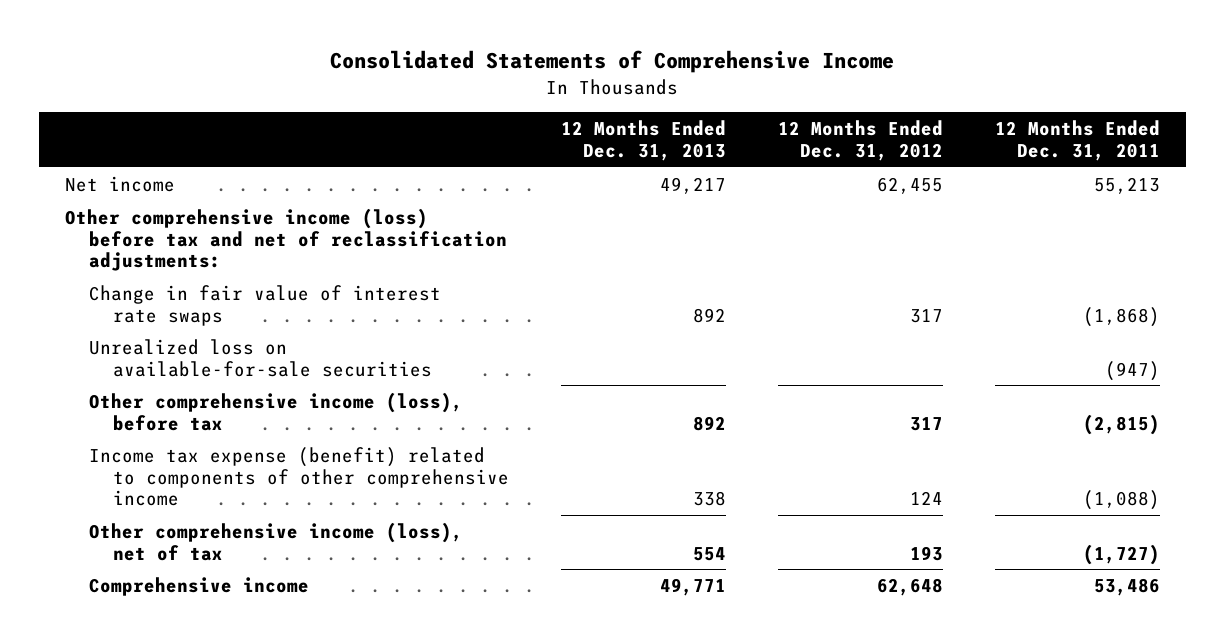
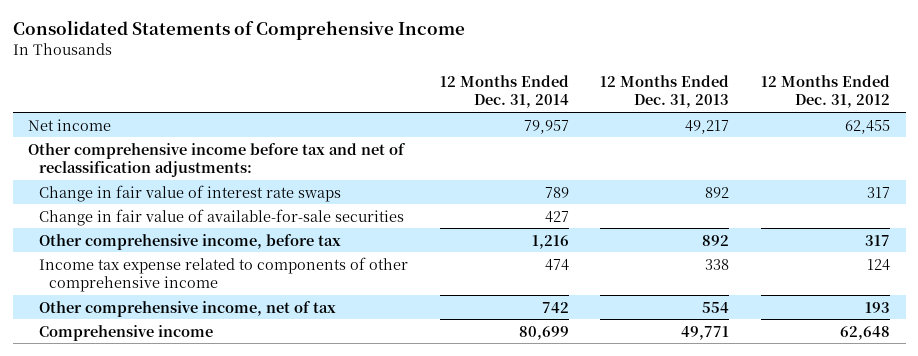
- | 12 Months Ended Dec. 31, 2013 | 12 Months Ended Dec. 31, 2012 | 12 Months Ended Dec. 31, 2011
+ | 12 Months Ended Dec. 31, 2014 | 12 Months Ended Dec. 31, 2013 | 12 Months Ended Dec. 31, 2012
- Other comprehensive income (loss) before tax and net of reclassification adjustments:
+ Other comprehensive income before tax and net of reclassification adjustments:
- Unrealized loss on available-for-sale securities | | | (947)
- Other comprehensive income (loss), before tax | 892 | 317 | (2,815)
- Income tax expense (benefit) related to components of other comprehensive income | 338 | 124 | (1,088)
- Other comprehensive income (loss), net of tax | 554 | 193 | (1,727)
+ Change in fair value of available-for-sale securities | 427 | |
+ Other comprehensive income, before tax | 1,216 | 892 | 317
+ Income tax expense related to components of other comprehensive income | 474 | 338 | 124
+ Other comprehensive income, net of tax | 742 | 554 | 193

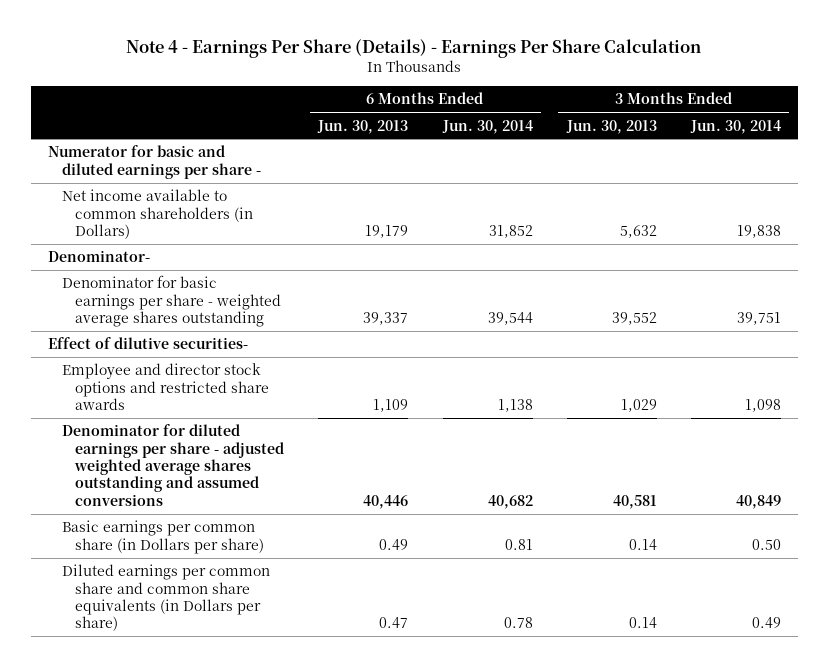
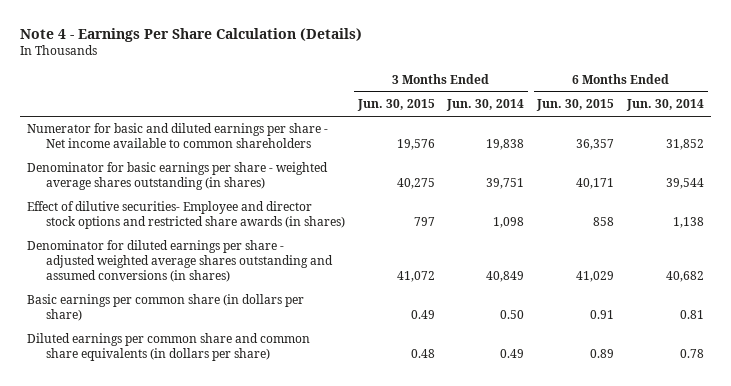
- Note 4 - Earnings Per Share (Details) - Earnings Per Share Calculation
+ Note 4 - Earnings Per Share Calculation (Details)
- | 6 Months Ended Jun. 30, 2013 | 6 Months Ended Jun. 30, 2014 | 3 Months Ended Jun. 30, 2013 | 3 Months Ended Jun. 30, 2014
+ | 3 Months Ended Jun. 30, 2015 | 3 Months Ended Jun. 30, 2014 | 6 Months Ended Jun. 30, 2015 | 6 Months Ended Jun. 30, 2014
- Numerator for basic and diluted earnings per share -
- Net income available to common shareholders (in Dollars) | 19,179 | 31,852 | 5,632 | 19,838
- Denominator-
- Denominator for basic earnings per share - weighted average shares outstanding | 39,337 | 39,544 | 39,552 | 39,751
- Effect of dilutive securities-
- Employee and director stock options and restricted share awards | 1,109 | 1,138 | 1,029 | 1,098
- Denominator for diluted earnings per share - adjusted weighted average shares outstanding and assumed conversions | 40,446 | 40,682 | 40,581 | 40,849
- Basic earnings per common share (in Dollars per share) | 0.49 | 0.81 | 0.14 | 0.50
- Diluted earnings per common share and common share equivalents (in Dollars per share) | 0.47 | 0.78 | 0.14 | 0.49
+ Numerator for basic and diluted earnings per share - Net income available to common shareholders | 19,576 | 19,838 | 36,357 | 31,852
+ Denominator for basic earnings per share - weighted average shares outstanding (in shares) | 40,275 | 39,751 | 40,171 | 39,544
+ Effect of dilutive securities- Employee and director stock options and restricted share awards (in shares) | 797 | 1,098 | 858 | 1,138
+ Denominator for diluted earnings per share - adjusted weighted average shares outstanding and assumed conversions (in shares) | 41,072 | 40,849 | 41,029 | 40,682
+ Basic earnings per common share (in dollars per share) | 0.49 | 0.50 | 0.91 | 0.81
+ Diluted earnings per common share and common share equivalents (in dollars per share) | 0.48 | 0.49 | 0.89 | 0.78

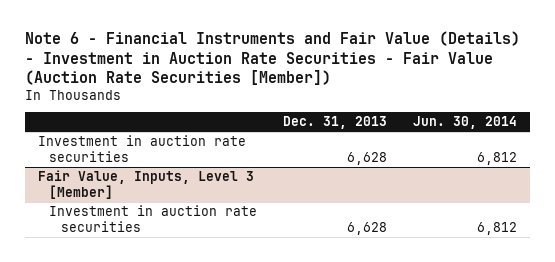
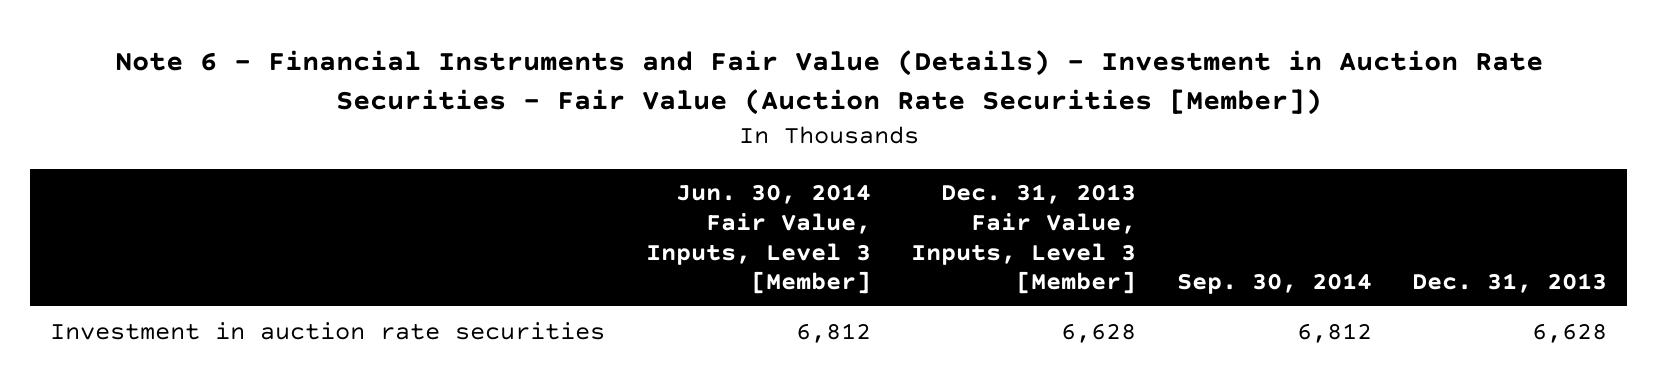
- | Dec. 31, 2013 | Jun. 30, 2014
+ | Jun. 30, 2014 Fair Value, Inputs, Level 3 [Member] | Dec. 31, 2013 Fair Value, Inputs, Level 3 [Member] | Sep. 30, 2014 | Dec. 31, 2013
- Fair Value, Inputs, Level 3 [Member]
- Investment in auction rate securities | 6,628 | 6,812

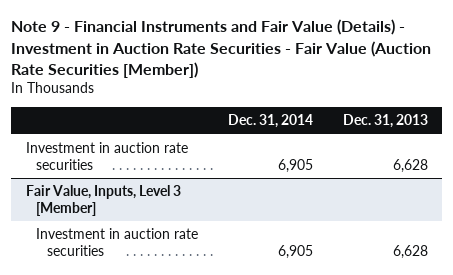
- Note 6 - Financial Instruments and Fair Value (Details) - Investment in Auction Rate Securities - Fair Value (Auction Rate Securities [Member])
+ Note 9 - Financial Instruments and Fair Value (Details) - Investment in Auction Rate Securities - Fair Value (Auction Rate Securities [Member])
- | Jun. 30, 2014 Fair Value, Inputs, Level 3 [Member] | Dec. 31, 2013 Fair Value, Inputs, Level 3 [Member] | Sep. 30, 2014 | Dec. 31, 2013
+ | Dec. 31, 2014 | Dec. 31, 2013
+ Fair Value, Inputs, Level 3 [Member]
+ Investment in auction rate securities | 6,905 | 6,628

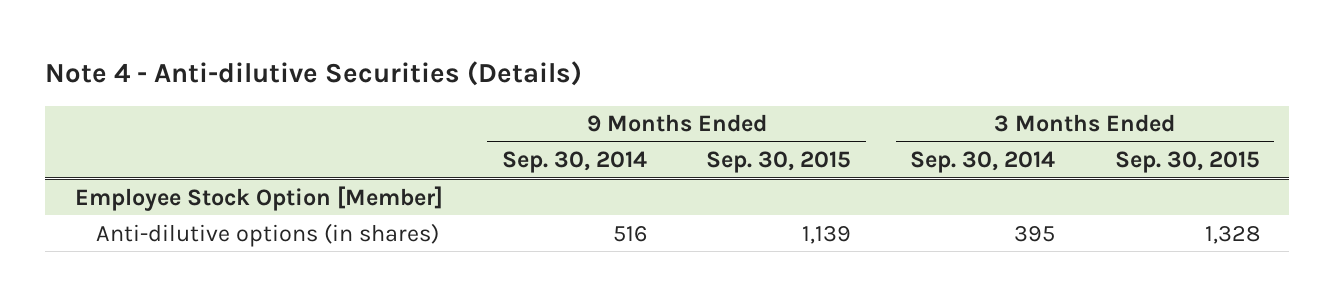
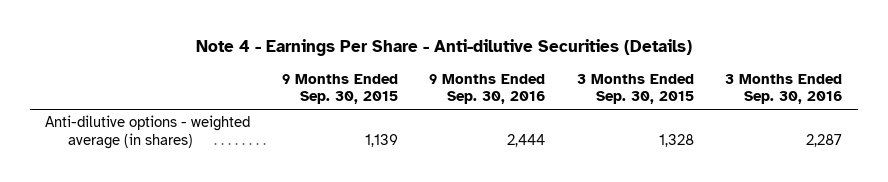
- Note 4 - Anti-dilutive Securities (Details)
+ Note 4 - Earnings Per Share - Anti-dilutive Securities (Details)
- | 9 Months Ended Sep. 30, 2014 | 9 Months Ended Sep. 30, 2015 | 3 Months Ended Sep. 30, 2014 | 3 Months Ended Sep. 30, 2015
+ | 9 Months Ended Sep. 30, 2015 | 9 Months Ended Sep. 30, 2016 | 3 Months Ended Sep. 30, 2015 | 3 Months Ended Sep. 30, 2016
- Employee Stock Option [Member]
- Anti-dilutive options (in shares) | 516 | 1,139 | 395 | 1,328
+ Anti-dilutive options - weighted average (in shares) | 1,139 | 2,444 | 1,328 | 2,287

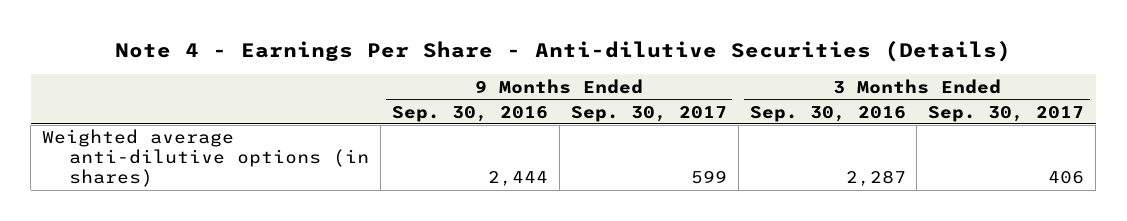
- | 9 Months Ended Sep. 30, 2015 | 9 Months Ended Sep. 30, 2016 | 3 Months Ended Sep. 30, 2015 | 3 Months Ended Sep. 30, 2016
+ | 9 Months Ended Sep. 30, 2016 | 9 Months Ended Sep. 30, 2017 | 3 Months Ended Sep. 30, 2016 | 3 Months Ended Sep. 30, 2017
- Anti-dilutive options - weighted average (in shares) | 1,139 | 2,444 | 1,328 | 2,287
+ Weighted average anti-dilutive options (in shares) | 2,444 | 599 | 2,287 | 406

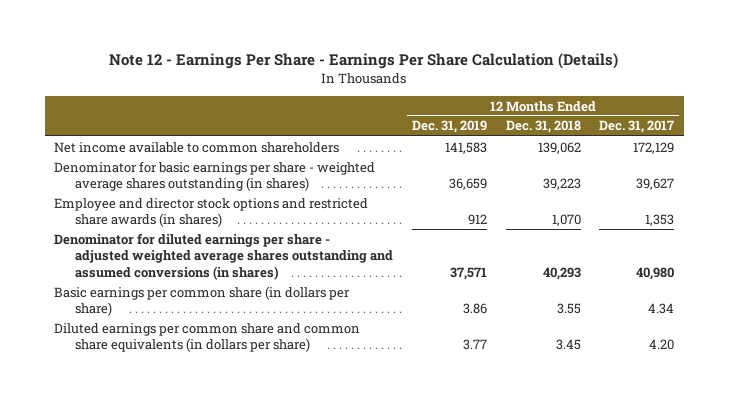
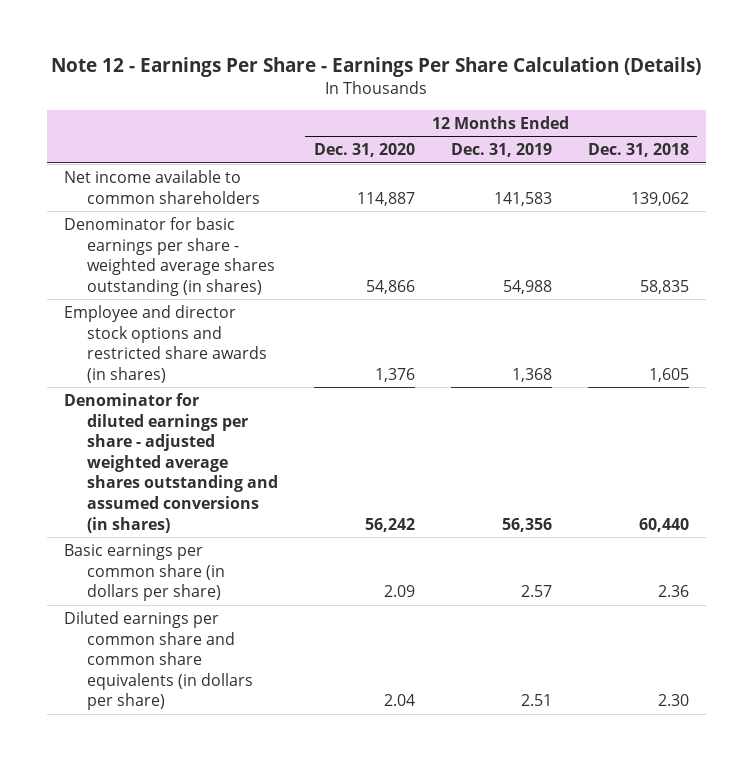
- | 12 Months Ended Dec. 31, 2019 | 12 Months Ended Dec. 31, 2018 | 12 Months Ended Dec. 31, 2017
+ | 12 Months Ended Dec. 31, 2020 | 12 Months Ended Dec. 31, 2019 | 12 Months Ended Dec. 31, 2018
- Denominator for basic earnings per share - weighted average shares outstanding (in shares) | 36,659 | 39,223 | 39,627
- Employee and director stock options and restricted share awards (in shares) | 912 | 1,070 | 1,353
- Denominator for diluted earnings per share - adjusted weighted average shares outstanding and assumed conversions (in shares) | 37,571 | 40,293 | 40,980
- Basic earnings per common share (in dollars per share) | 3.86 | 3.55 | 4.34
- Diluted earnings per common share and common share equivalents (in dollars per share) | 3.77 | 3.45 | 4.20
+ Denominator for basic earnings per share - weighted average shares outstanding (in shares) | 54,866 | 54,988 | 58,835
+ Employee and director stock options and restricted share awards (in shares) | 1,376 | 1,368 | 1,605
+ Denominator for diluted earnings per share - adjusted weighted average shares outstanding and assumed conversions (in shares) | 56,242 | 56,356 | 60,440
+ Basic earnings per common share (in dollars per share) | 2.09 | 2.57 | 2.36
+ Diluted earnings per common share and common share equivalents (in dollars per share) | 2.04 | 2.51 | 2.30

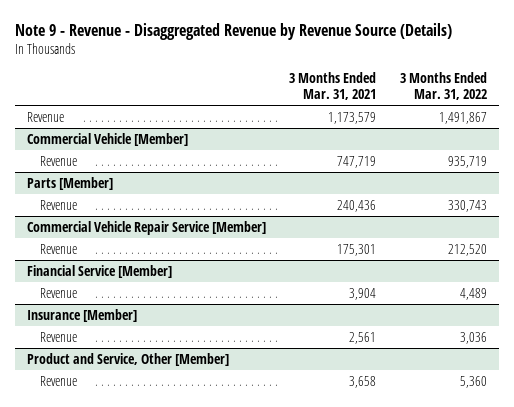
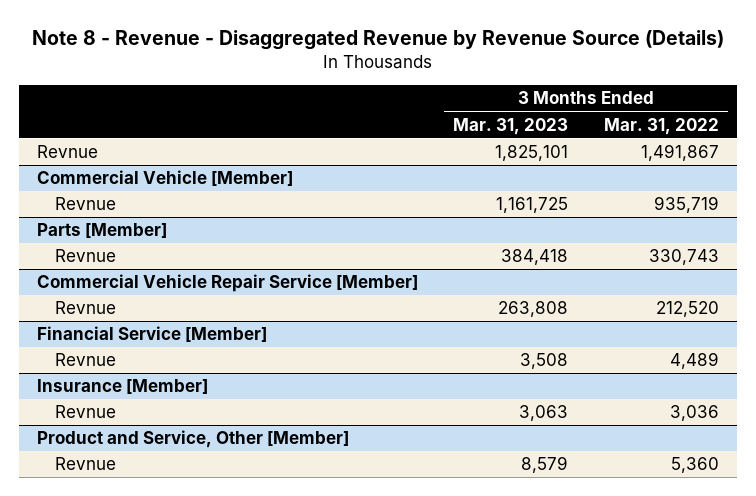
- Note 9 - Revenue - Disaggregated Revenue by Revenue Source (Details)
+ Note 8 - Revenue - Disaggregated Revenue by Revenue Source (Details)
- | 3 Months Ended Mar. 31, 2021 | 3 Months Ended Mar. 31, 2022
+ | 3 Months Ended Mar. 31, 2023 | 3 Months Ended Mar. 31, 2022
- Revenue | 1,173,579 | 1,491,867
+ Revnue | 1,825,101 | 1,491,867
@ Commercial Vehicle [Member]
- Revenue | 747,719 | 935,719
+ Revnue | 1,161,725 | 935,719
@ Parts [Member]
- Revenue | 240,436 | 330,743
+ Revnue | 384,418 | 330,743
@ Commercial Vehicle Repair Service [Member]
- Revenue | 175,301 | 212,520
+ Revnue | 263,808 | 212,520
@ Financial Service [Member]
- Revenue | 3,904 | 4,489
+ Revnue | 3,508 | 4,489
@ Insurance [Member]
- Revenue | 2,561 | 3,036
+ Revnue | 3,063 | 3,036
@ Product and Service, Other [Member]
- Revenue | 3,658 | 5,360
+ Revnue | 8,579 | 5,360

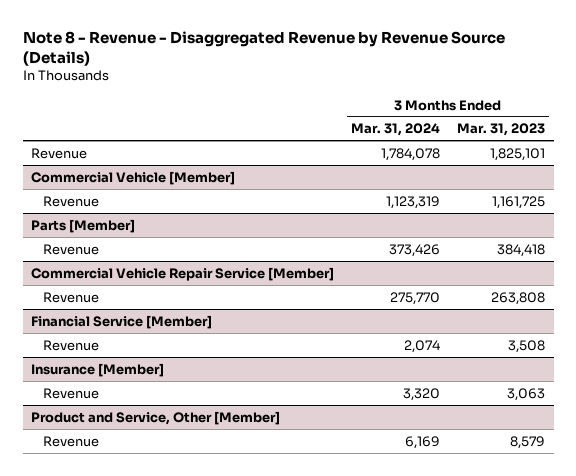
- | 3 Months Ended Mar. 31, 2023 | 3 Months Ended Mar. 31, 2022
+ | 3 Months Ended Mar. 31, 2024 | 3 Months Ended Mar. 31, 2023
- Revnue | 1,825,101 | 1,491,867
+ Revenue | 1,784,078 | 1,825,101
@ Commercial Vehicle [Member]
- Revnue | 1,161,725 | 935,719
+ Revenue | 1,123,319 | 1,161,725
@ Parts [Member]
- Revnue | 384,418 | 330,743
+ Revenue | 373,426 | 384,418
@ Commercial Vehicle Repair Service [Member]
- Revnue | 263,808 | 212,520
+ Revenue | 275,770 | 263,808
@ Financial Service [Member]
- Revnue | 3,508 | 4,489
+ Revenue | 2,074 | 3,508
@ Insurance [Member]
- Revnue | 3,063 | 3,036
+ Revenue | 3,320 | 3,063
@ Product and Service, Other [Member]
- Revnue | 8,579 | 5,360
+ Revenue | 6,169 | 8,579

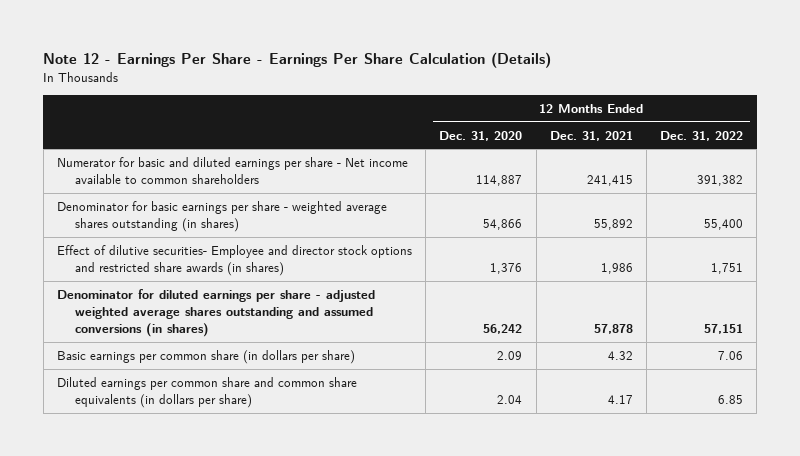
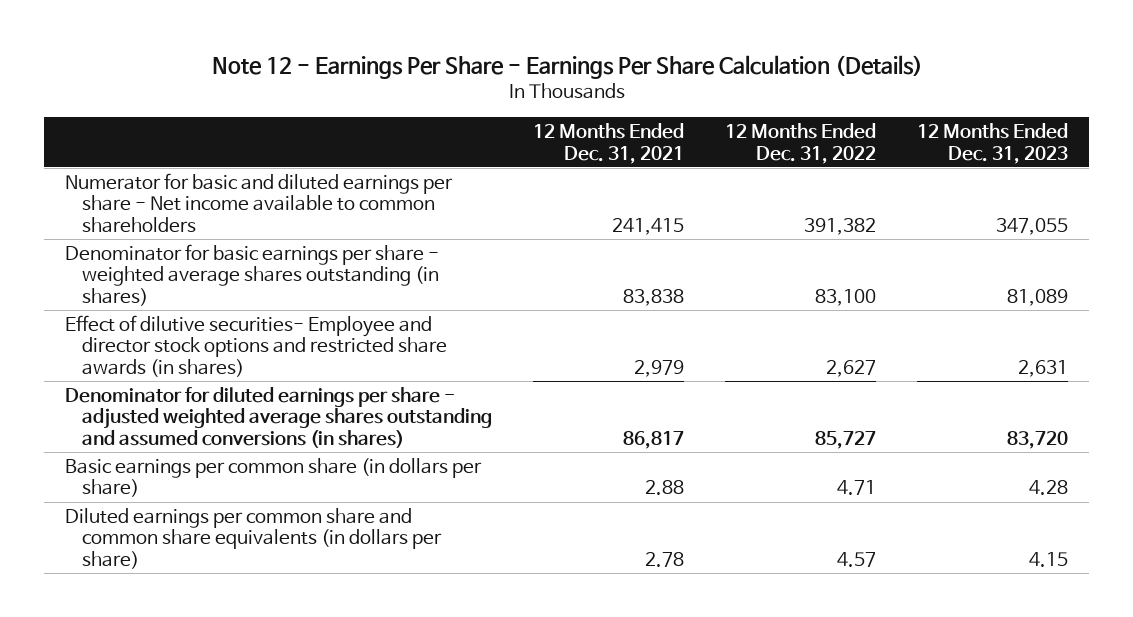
- | 12 Months Ended Dec. 31, 2020 | 12 Months Ended Dec. 31, 2021 | 12 Months Ended Dec. 31, 2022
+ | 12 Months Ended Dec. 31, 2021 | 12 Months Ended Dec. 31, 2022 | 12 Months Ended Dec. 31, 2023
- Denominator for basic earnings per share - weighted average shares outstanding (in shares) | 54,866 | 55,892 | 55,400
- Effect of dilutive securities- Employee and director stock options and restricted share awards (in shares) | 1,376 | 1,986 | 1,751
- Denominator for diluted earnings per share - adjusted weighted average shares outstanding and assumed conversions (in shares) | 56,242 | 57,878 | 57,151
- Basic earnings per common share (in dollars per share) | 2.09 | 4.32 | 7.06
- Diluted earnings per common share and common share equivalents (in dollars per share) | 2.04 | 4.17 | 6.85
+ Denominator for basic earnings per share - weighted average shares outstanding (in shares) | 83,838 | 83,100 | 81,089
+ Effect of dilutive securities- Employee and director stock options and restricted share awards (in shares) | 2,979 | 2,627 | 2,631
+ Denominator for diluted earnings per share - adjusted weighted average shares outstanding and assumed conversions (in shares) | 86,817 | 85,727 | 83,720
+ Basic earnings per common share (in dollars per share) | 2.88 | 4.71 | 4.28
+ Diluted earnings per common share and common share equivalents (in dollars per share) | 2.78 | 4.57 | 4.15

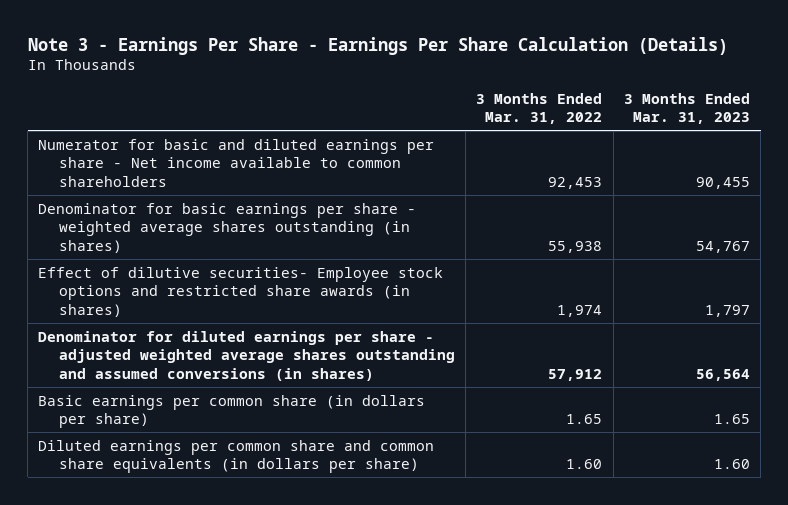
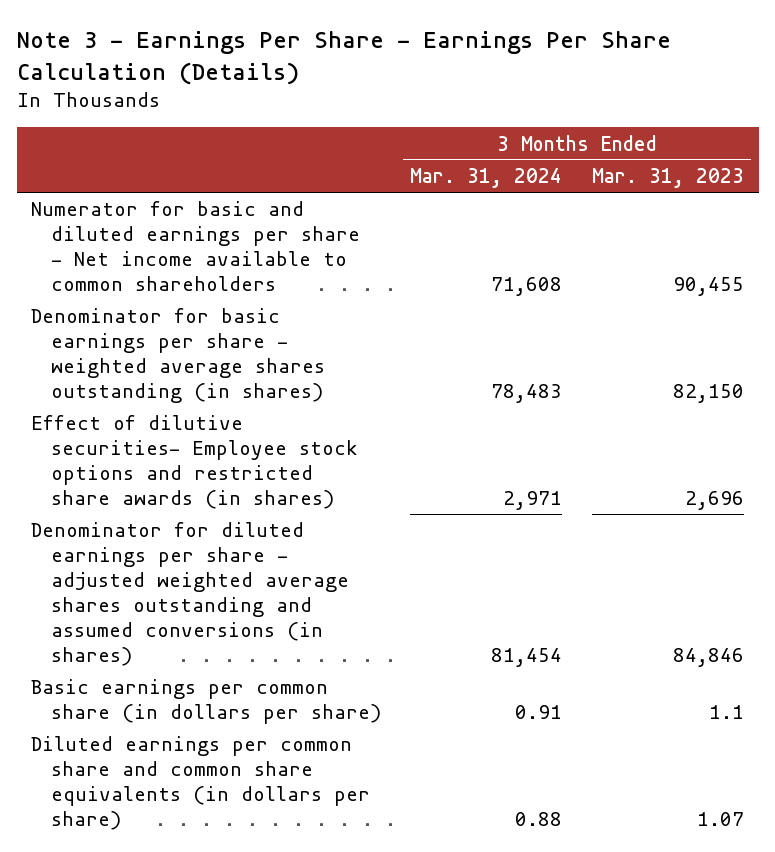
- | 3 Months Ended Mar. 31, 2022 | 3 Months Ended Mar. 31, 2023
+ | 3 Months Ended Mar. 31, 2024 | 3 Months Ended Mar. 31, 2023
- Denominator for basic earnings per share - weighted average shares outstanding (in shares) | 55,938 | 54,767
- Effect of dilutive securities- Employee stock options and restricted share awards (in shares) | 1,974 | 1,797
- Denominator for diluted earnings per share - adjusted weighted average shares outstanding and assumed conversions (in shares) | 57,912 | 56,564
- Basic earnings per common share (in dollars per share) | 1.65 | 1.65
- Diluted earnings per common share and common share equivalents (in dollars per share) | 1.60 | 1.60
+ Denominator for basic earnings per share - weighted average shares outstanding (in shares) | 78,483 | 82,150
+ Effect of dilutive securities- Employee stock options and restricted share awards (in shares) | 2,971 | 2,696
+ Denominator for diluted earnings per share - adjusted weighted average shares outstanding and assumed conversions (in shares) | 81,454 | 84,846
+ Basic earnings per common share (in dollars per share) | 0.91 | 1.1
+ Diluted earnings per common share and common share equivalents (in dollars per share) | 0.88 | 1.07

